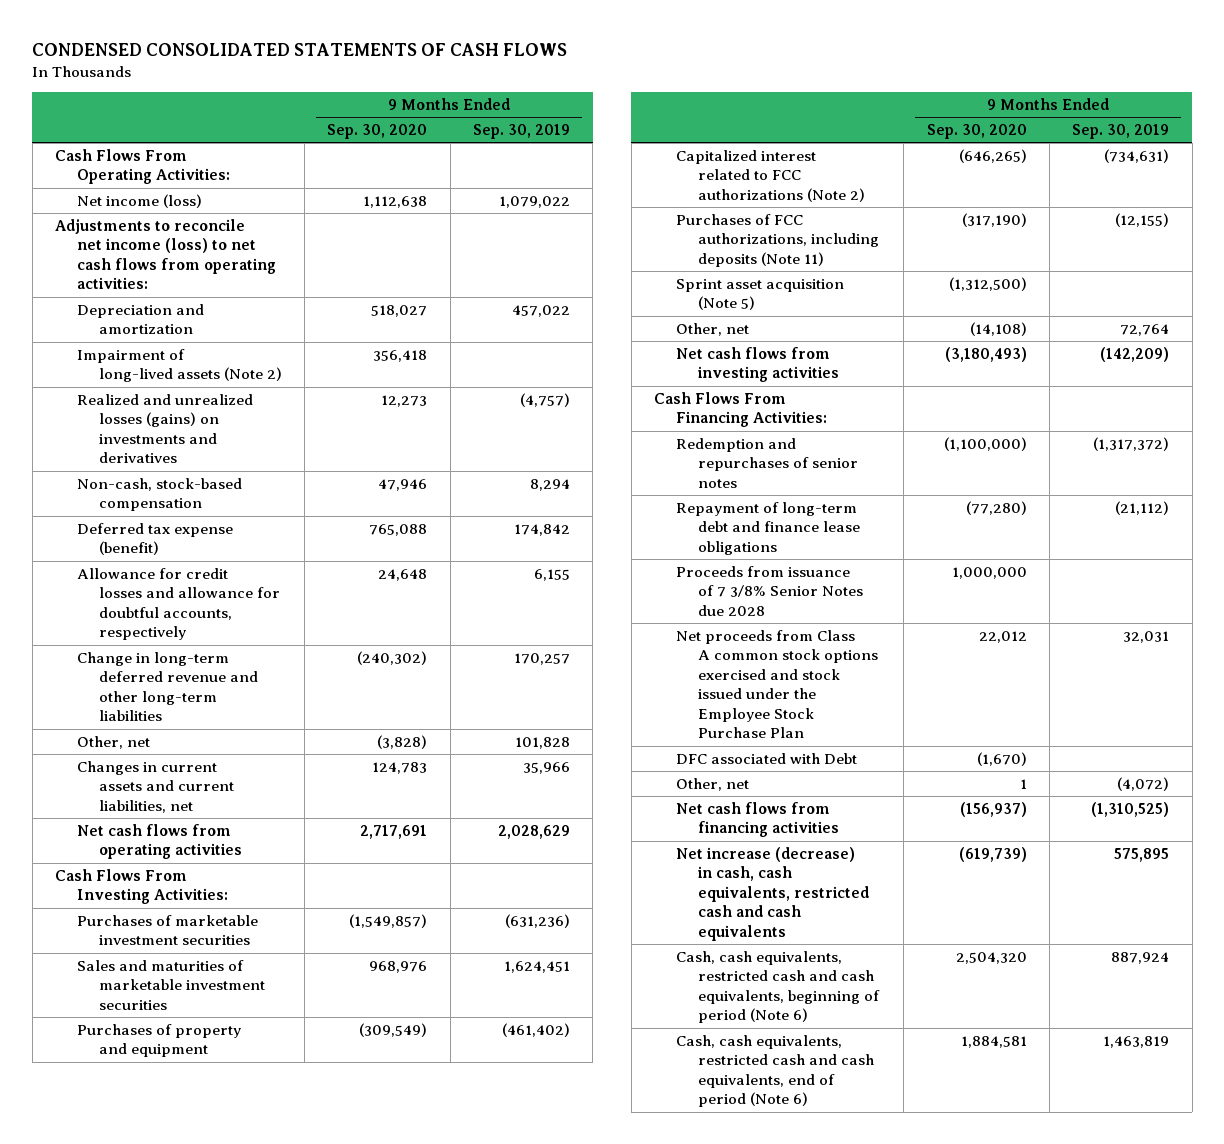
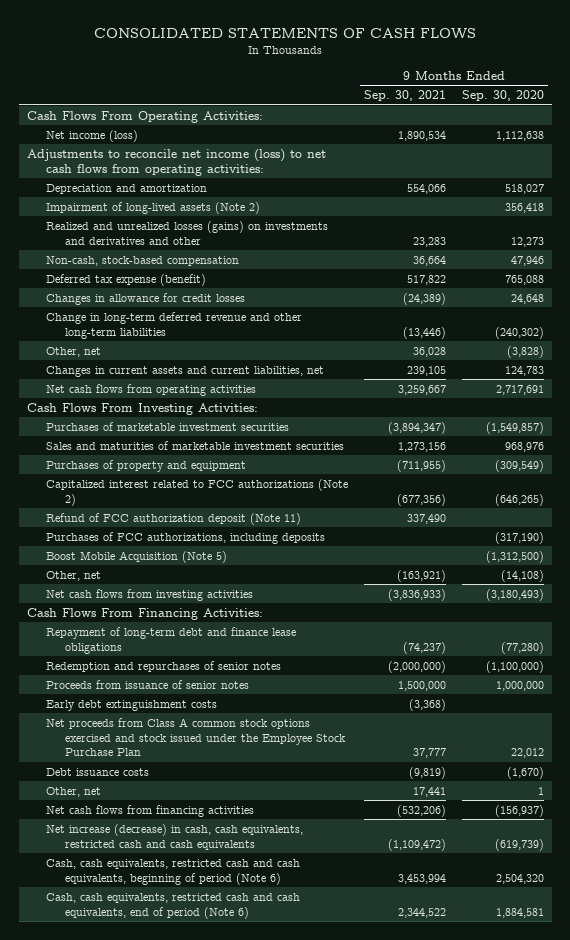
- CONDENSED CONSOLIDATED STATEMENTS OF CASH FLOWS
+ CONSOLIDATED STATEMENTS OF CASH FLOWS
- | 9 Months Ended Sep. 30, 2020 | 9 Months Ended Sep. 30, 2019
+ | 9 Months Ended Sep. 30, 2021 | 9 Months Ended Sep. 30, 2020
- Realized and unrealized losses (gains) on investments and derivatives | 12,273 | (4,757)
+ Realized and unrealized losses (gains) on investments and derivatives and other | 23,283 | 12,273
- Allowance for credit losses and allowance for doubtful accounts, respectively | 24,648 | 6,155
+ Changes in allowance for credit losses | (24,389) | 24,648
- Purchases of FCC authorizations, including deposits (Note 11) | (317,190) | (12,155)
- Sprint asset acquisition (Note 5) | (1,312,500) |
+ Refund of FCC authorization deposit (Note 11) | 337,490 |
+ Purchases of FCC authorizations, including deposits | | (317,190)
+ Boost Mobile Acquisition (Note 5) | | (1,312,500)
- Proceeds from issuance of 7 3/8% Senior Notes due 2028 | 1,000,000 |
moved down: Redemption and repurchases of senior notes | (2,000,000) | (1,100,000)
+ Proceeds from issuance of senior notes | 1,500,000 | 1,000,000
+ Early debt extinguishment costs | (3,368) |
- DFC associated with Debt | (1,670) |
+ Debt issuance costs | (9,819) | (1,670)

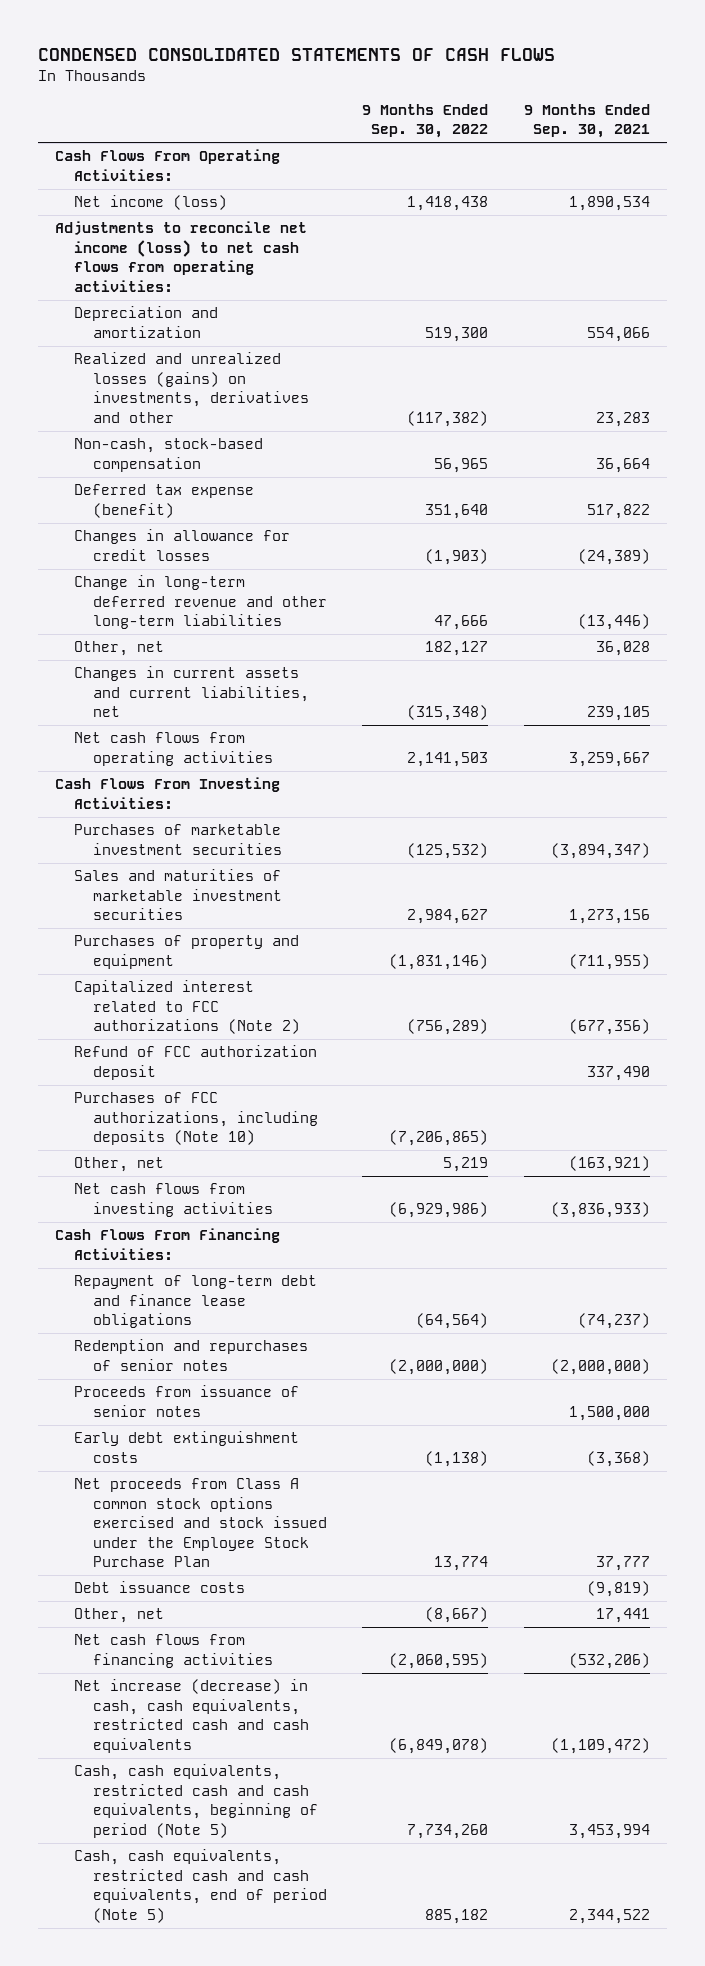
- CONSOLIDATED STATEMENTS OF CASH FLOWS
+ CONDENSED CONSOLIDATED STATEMENTS OF CASH FLOWS
- | 9 Months Ended Sep. 30, 2021 | 9 Months Ended Sep. 30, 2020
+ | 9 Months Ended Sep. 30, 2022 | 9 Months Ended Sep. 30, 2021
- Impairment of long-lived assets (Note 2) | | 356,418
- Realized and unrealized losses (gains) on investments and derivatives and other | 23,283 | 12,273
+ Realized and unrealized losses (gains) on investments, derivatives and other | (117,382) | 23,283
- Refund of FCC authorization deposit (Note 11) | 337,490 |
- Purchases of FCC authorizations, including deposits | | (317,190)
- Boost Mobile Acquisition (Note 5) | | (1,312,500)
+ Refund of FCC authorization deposit | | 337,490
+ Purchases of FCC authorizations, including deposits (Note 10) | (7,206,865) |
- Cash, cash equivalents, restricted cash and cash equivalents, beginning of period (Note 6) | 3,453,994 | 2,504,320
- Cash, cash equivalents, restricted cash and cash equivalents, end of period (Note 6) | 2,344,522 | 1,884,581
+ Cash, cash equivalents, restricted cash and cash equivalents, beginning of period (Note 5) | 7,734,260 | 3,453,994
+ Cash, cash equivalents, restricted cash and cash equivalents, end of period (Note 5) | 885,182 | 2,344,522

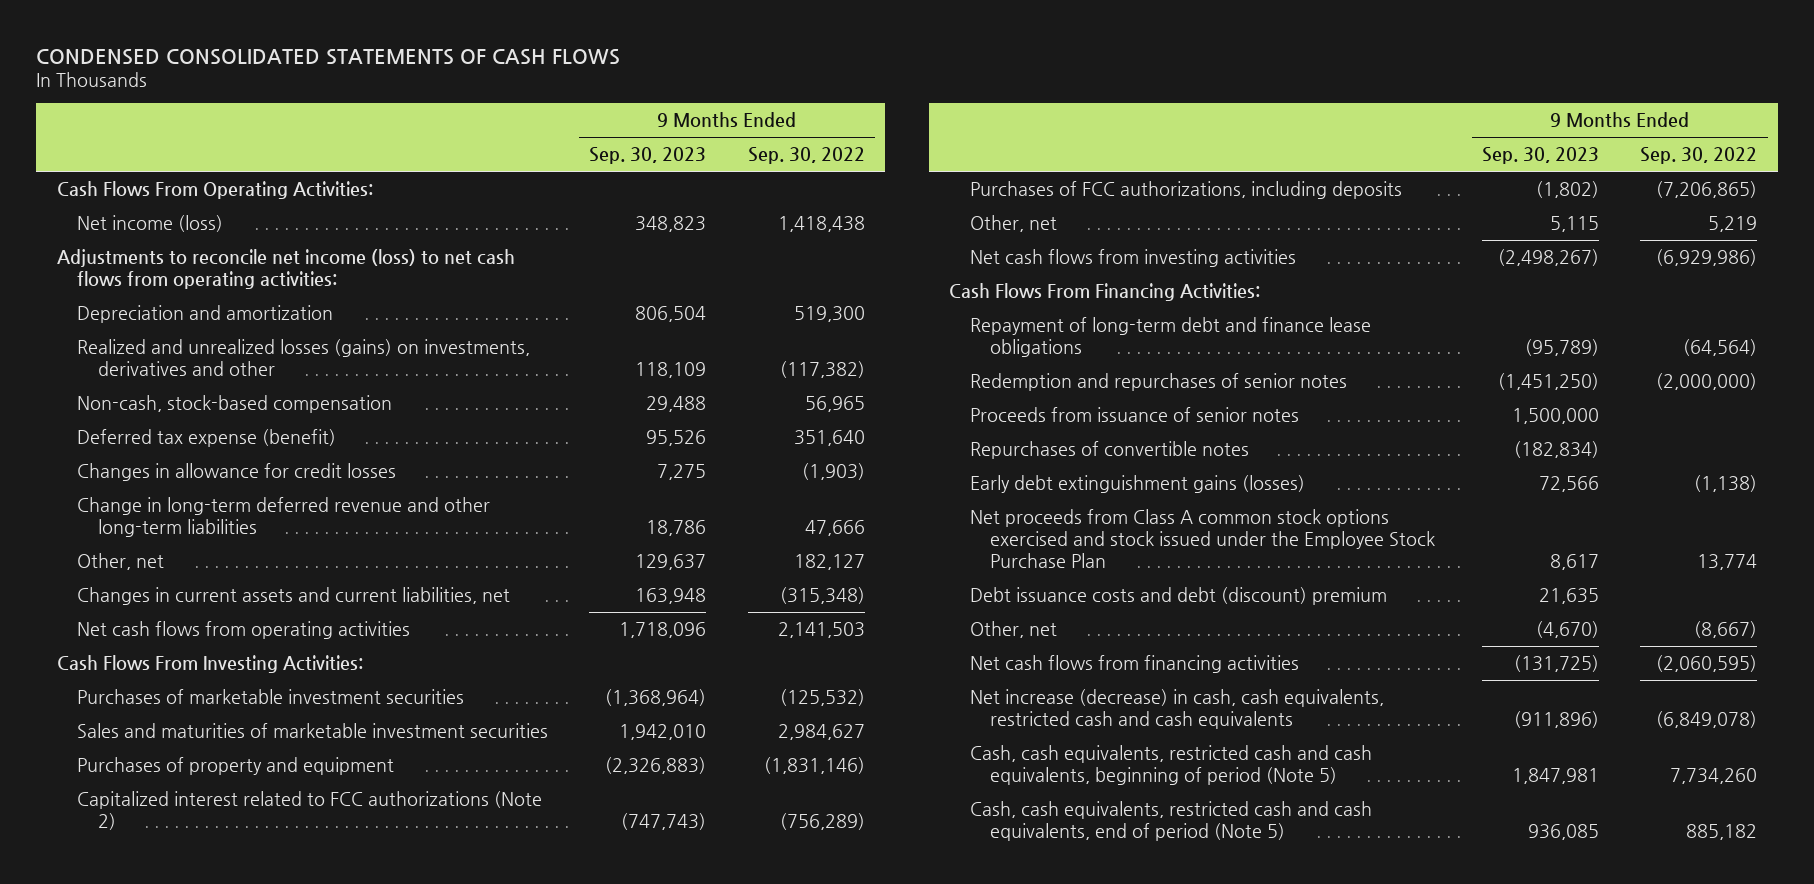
- | 9 Months Ended Sep. 30, 2022 | 9 Months Ended Sep. 30, 2021
+ | 9 Months Ended Sep. 30, 2023 | 9 Months Ended Sep. 30, 2022
- Refund of FCC authorization deposit | | 337,490
- Purchases of FCC authorizations, including deposits (Note 10) | (7,206,865) |
+ Purchases of FCC authorizations, including deposits | (1,802) | (7,206,865)
- Early debt extinguishment costs | (1,138) | (3,368)
+ Repurchases of convertible notes | (182,834) |
+ Early debt extinguishment gains (losses) | 72,566 | (1,138)
- Debt issuance costs | | (9,819)
+ Debt issuance costs and debt (discount) premium | 21,635 |

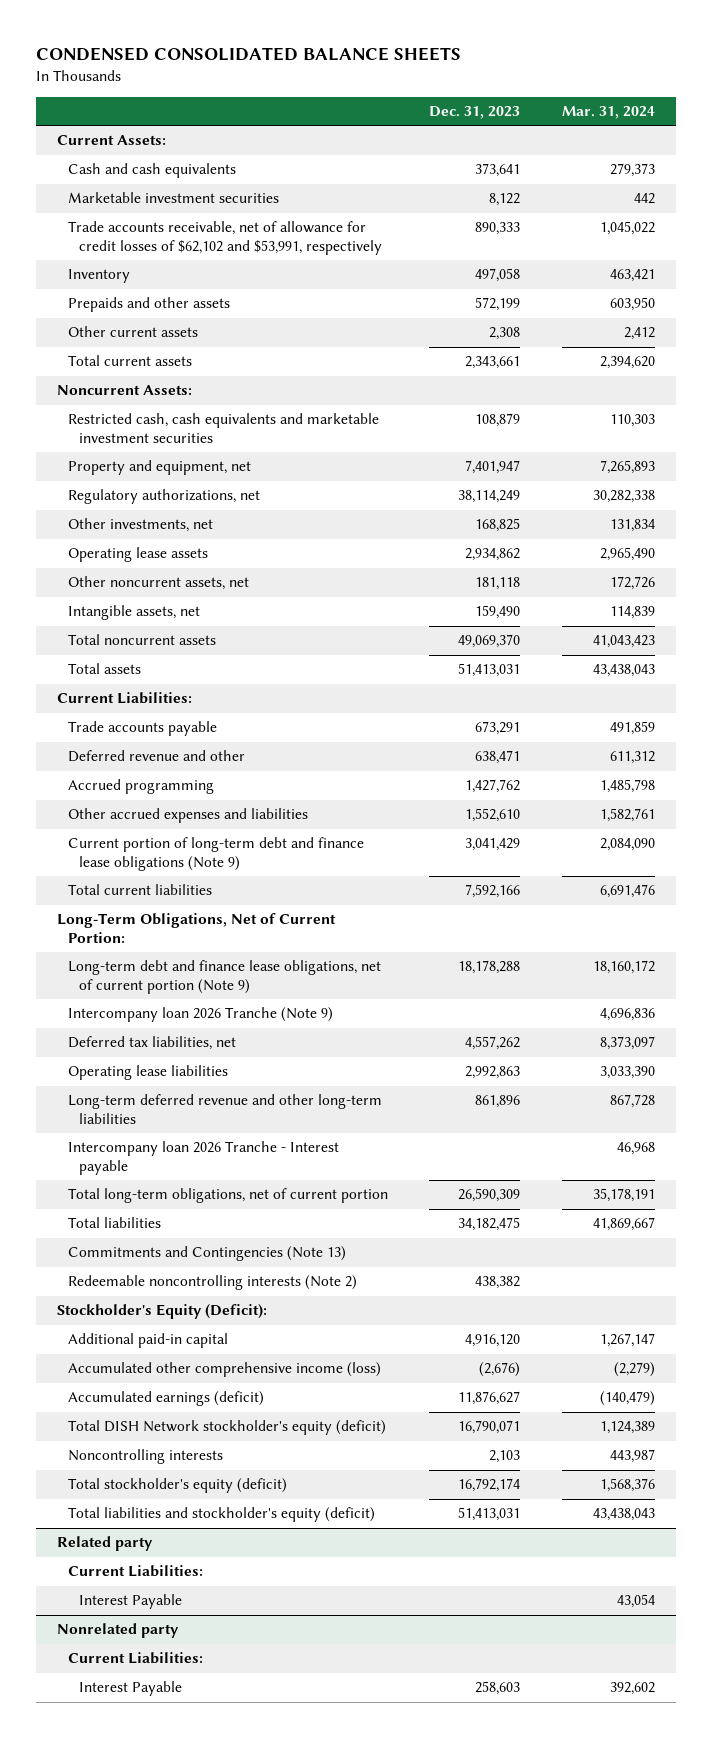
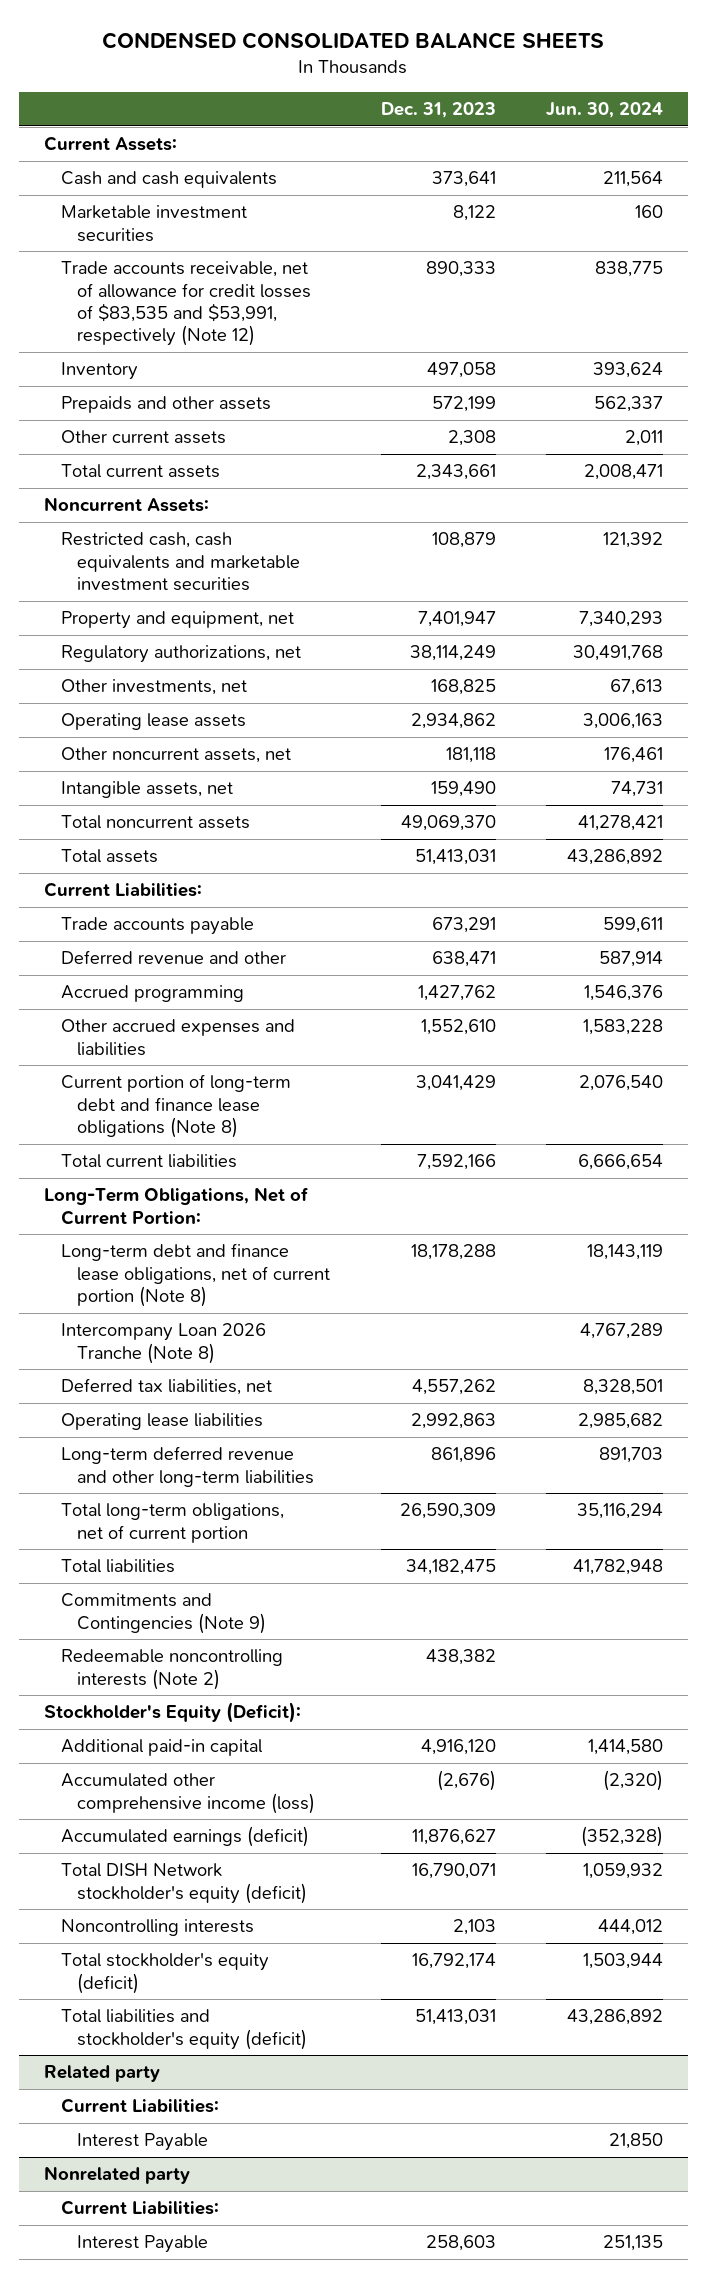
- | Dec. 31, 2023 | Mar. 31, 2024
+ | Dec. 31, 2023 | Jun. 30, 2024
- Trade accounts receivable, net of allowance for credit losses of $62,102 and $53,991, respectively | 890,333 | 1,045,022
+ Trade accounts receivable, net of allowance for credit losses of $83,535 and $53,991, respectively (Note 12) | 890,333 | 838,775
- Current portion of long-term debt and finance lease obligations (Note 9) | 3,041,429 | 2,084,090
+ Current portion of long-term debt and finance lease obligations (Note 8) | 3,041,429 | 2,076,540
- Long-term debt and finance lease obligations, net of current portion (Note 9) | 18,178,288 | 18,160,172
- Intercompany loan 2026 Tranche (Note 9) | | 4,696,836
+ Long-term debt and finance lease obligations, net of current portion (Note 8) | 18,178,288 | 18,143,119
+ Intercompany Loan 2026 Tranche (Note 8) | | 4,767,289
- Intercompany loan 2026 Tranche - Interest payable | | 46,968
- Commitments and Contingencies (Note 13)
+ Commitments and Contingencies (Note 9)

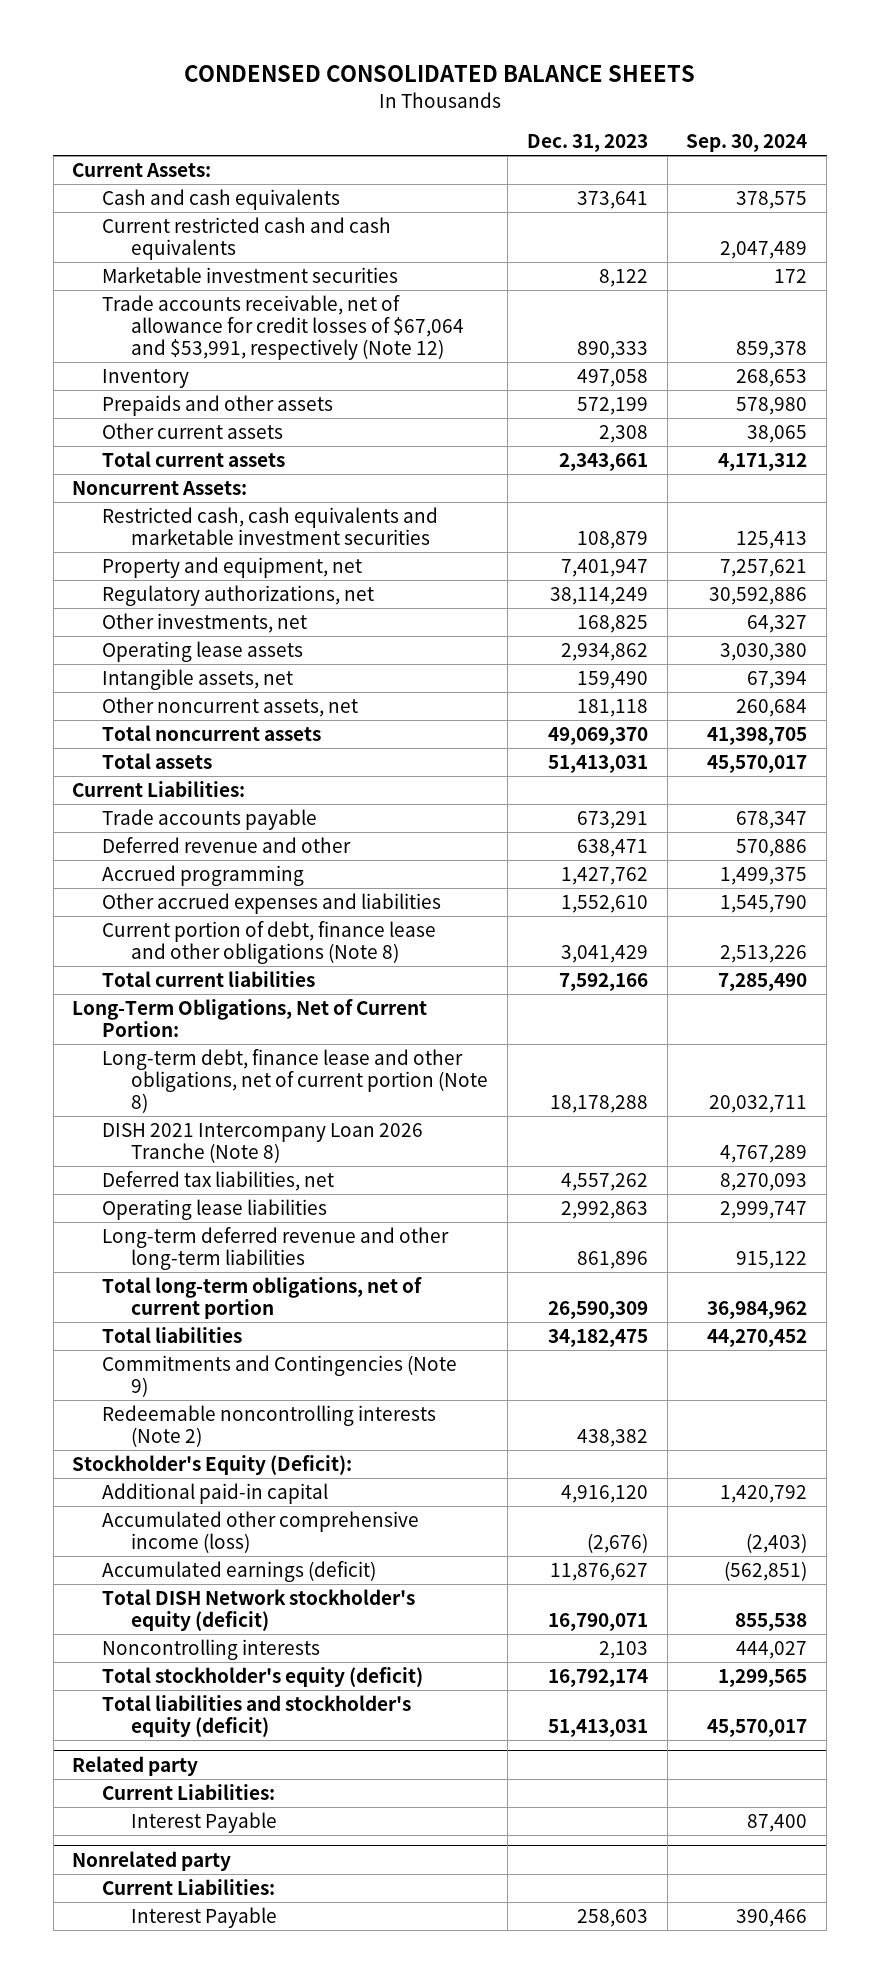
- | Dec. 31, 2023 | Jun. 30, 2024
+ | Dec. 31, 2023 | Sep. 30, 2024
+ Current restricted cash and cash equivalents | | 2,047,489
- Trade accounts receivable, net of allowance for credit losses of $83,535 and $53,991, respectively (Note 12) | 890,333 | 838,775
+ Trade accounts receivable, net of allowance for credit losses of $67,064 and $53,991, respectively (Note 12) | 890,333 | 859,378
moved down: Other noncurrent assets, net | 181,118 | 260,684
- Current portion of long-term debt and finance lease obligations (Note 8) | 3,041,429 | 2,076,540
+ Current portion of debt, finance lease and other obligations (Note 8) | 3,041,429 | 2,513,226
- Long-term debt and finance lease obligations, net of current portion (Note 8) | 18,178,288 | 18,143,119
- Intercompany Loan 2026 Tranche (Note 8) | | 4,767,289
+ Long-term debt, finance lease and other obligations, net of current portion (Note 8) | 18,178,288 | 20,032,711
+ DISH 2021 Intercompany Loan 2026 Tranche (Note 8) | | 4,767,289

